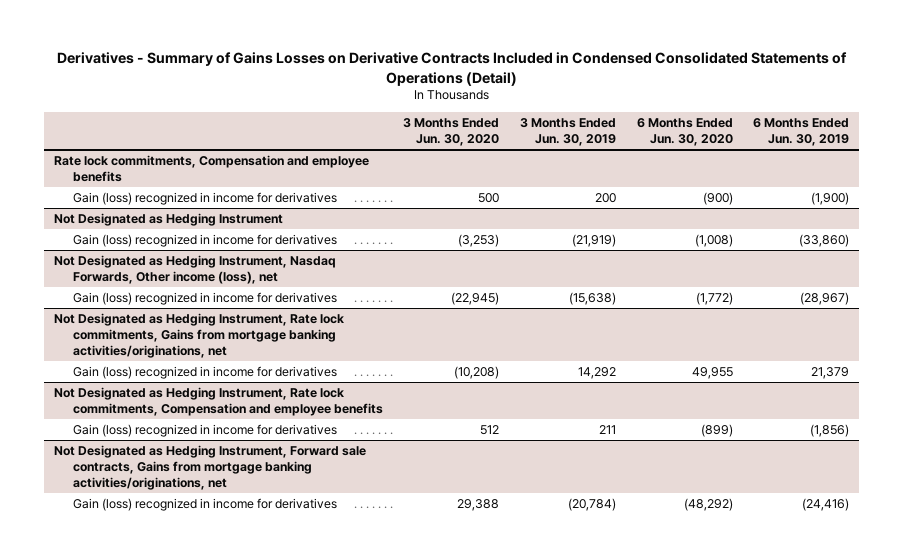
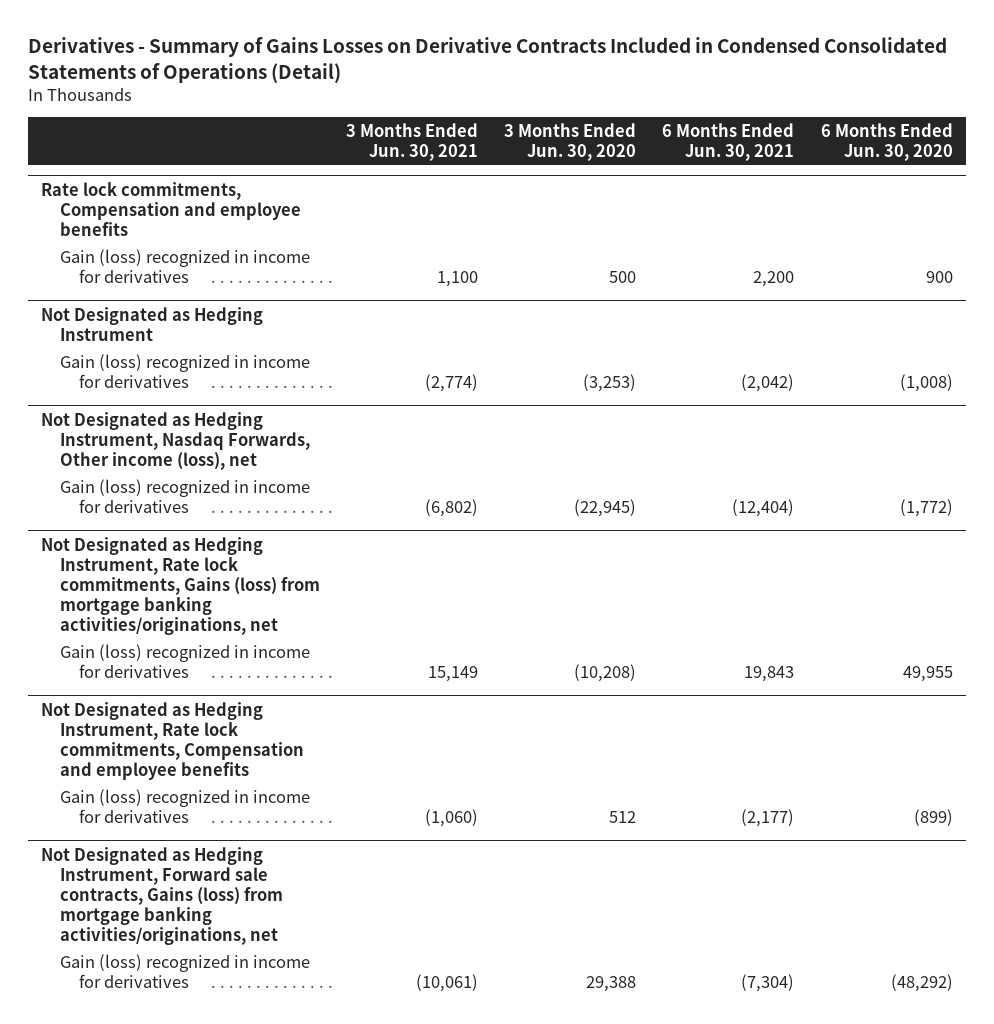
- | 3 Months Ended Jun. 30, 2020 | 3 Months Ended Jun. 30, 2019 | 6 Months Ended Jun. 30, 2020 | 6 Months Ended Jun. 30, 2019
+ | 3 Months Ended Jun. 30, 2021 | 3 Months Ended Jun. 30, 2020 | 6 Months Ended Jun. 30, 2021 | 6 Months Ended Jun. 30, 2020
@ Rate lock commitments, Compensation and employee benefits
- Gain (loss) recognized in income for derivatives | 500 | 200 | (900) | (1,900)
+ Gain (loss) recognized in income for derivatives | 1,100 | 500 | 2,200 | 900
- Not Designated as Hedging Instrument, Rate lock commitments, Gains from mortgage banking activities/originations, net
+ Not Designated as Hedging Instrument, Rate lock commitments, Gains (loss) from mortgage banking activities/originations, net
- Not Designated as Hedging Instrument, Forward sale contracts, Gains from mortgage banking activities/originations, net
+ Not Designated as Hedging Instrument, Forward sale contracts, Gains (loss) from mortgage banking activities/originations, net

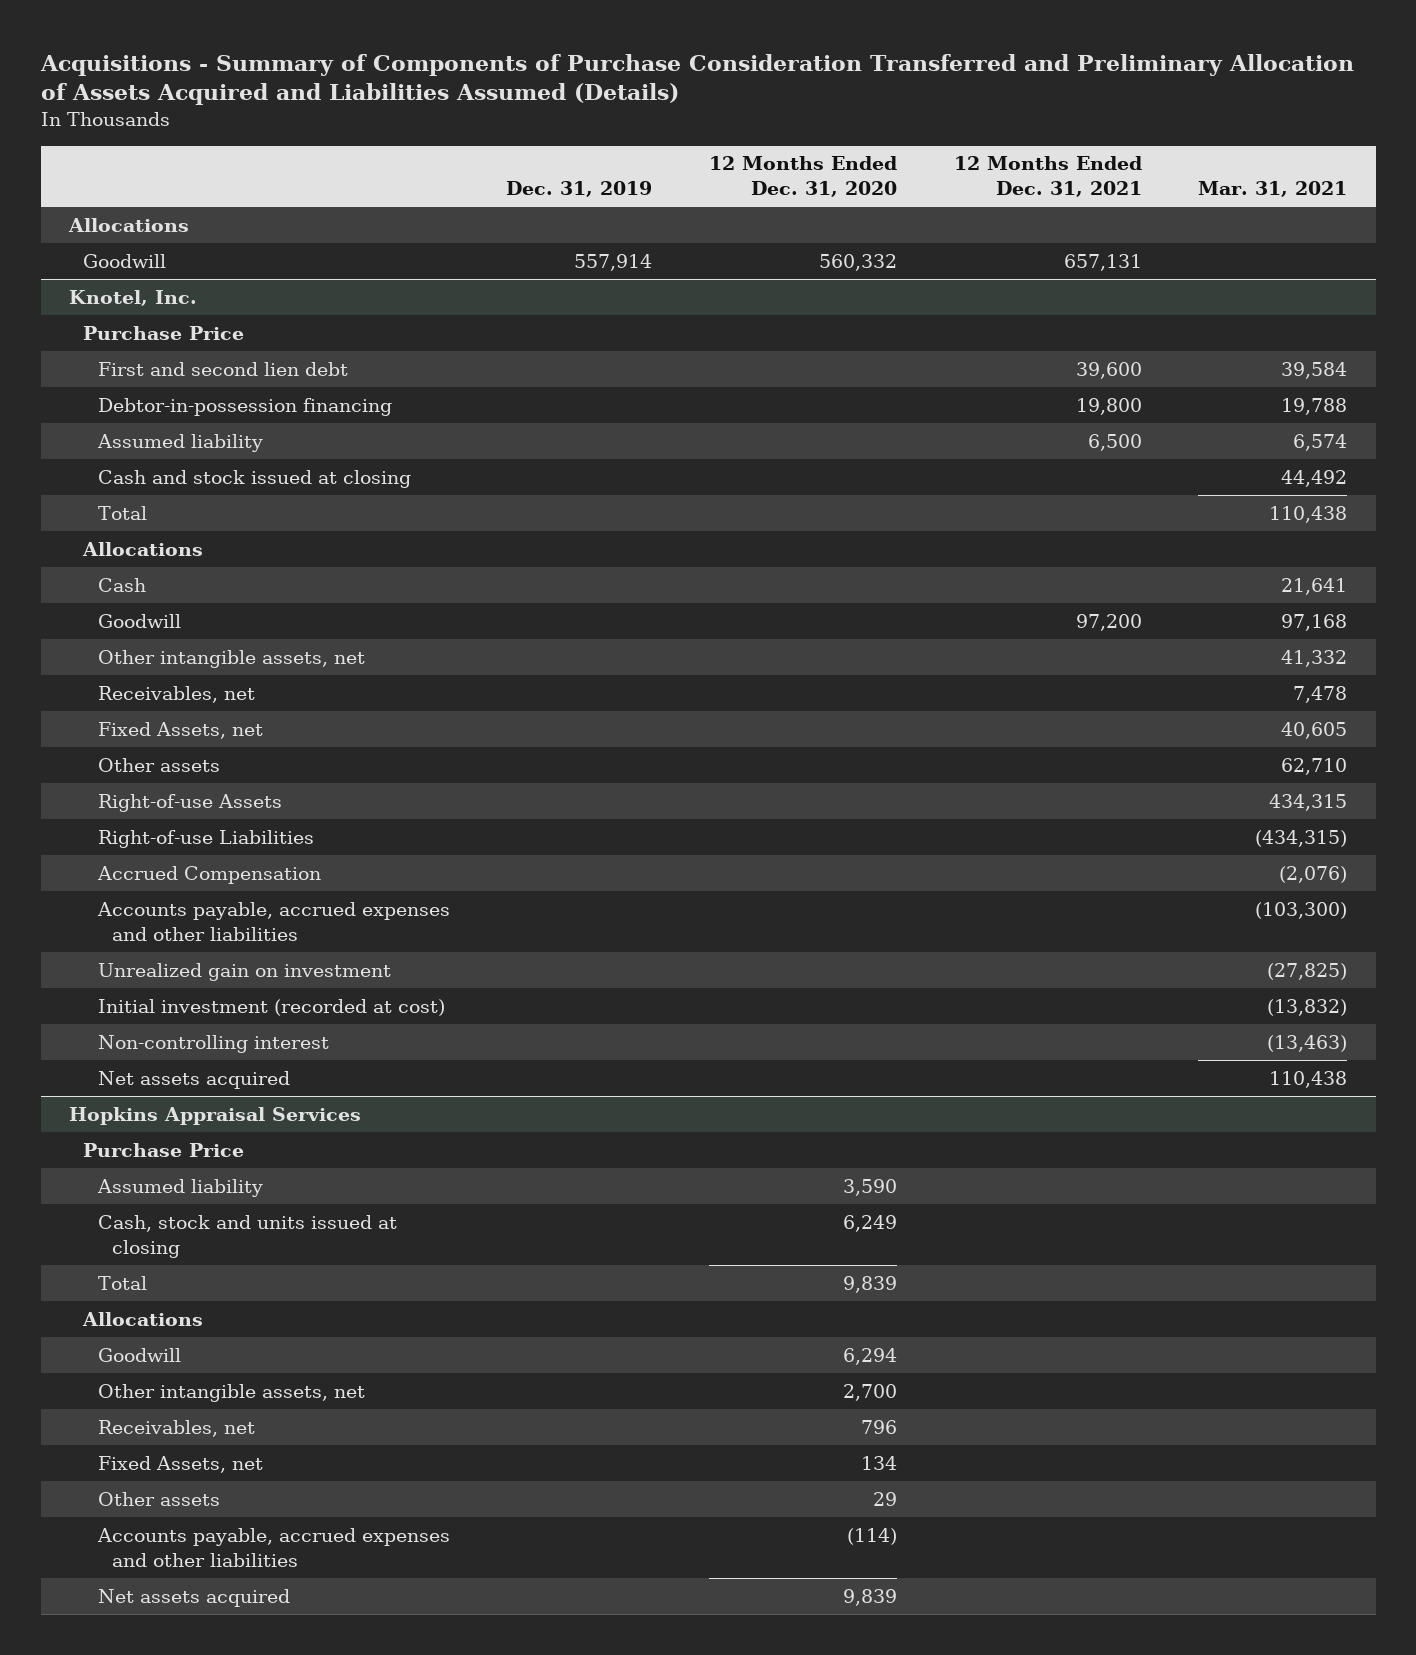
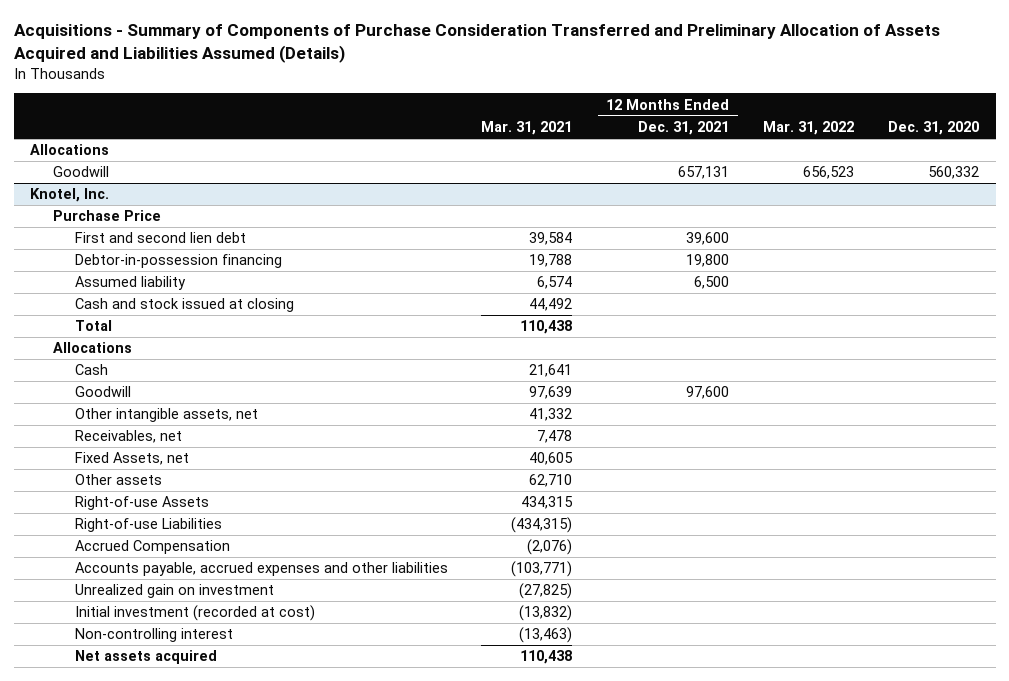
- | Dec. 31, 2019 | 12 Months Ended Dec. 31, 2020 | 12 Months Ended Dec. 31, 2021 | Mar. 31, 2021
+ | Mar. 31, 2021 | 12 Months Ended Dec. 31, 2021 | Mar. 31, 2022 | Dec. 31, 2020
@ Knotel, Inc.
- Goodwill | | | 97,200 | 97,168
+ Goodwill | 97,639 | 97,600 | |
- Accounts payable, accrued expenses and other liabilities | | | | (103,300)
+ Accounts payable, accrued expenses and other liabilities | (103,771) | | |
- Hopkins Appraisal Services
- Purchase Price
- Assumed liability | | 3,590 | |
- Cash, stock and units issued at closing | | 6,249 | |
- Total | | 9,839 | |
- Allocations
- Goodwill | | 6,294 | |
- Other intangible assets, net | | 2,700 | |
- Receivables, net | | 796 | |
- Fixed Assets, net | | 134 | |
- Other assets | | 29 | |
- Accounts payable, accrued expenses and other liabilities | | (114) | |
- Net assets acquired | | 9,839 | |

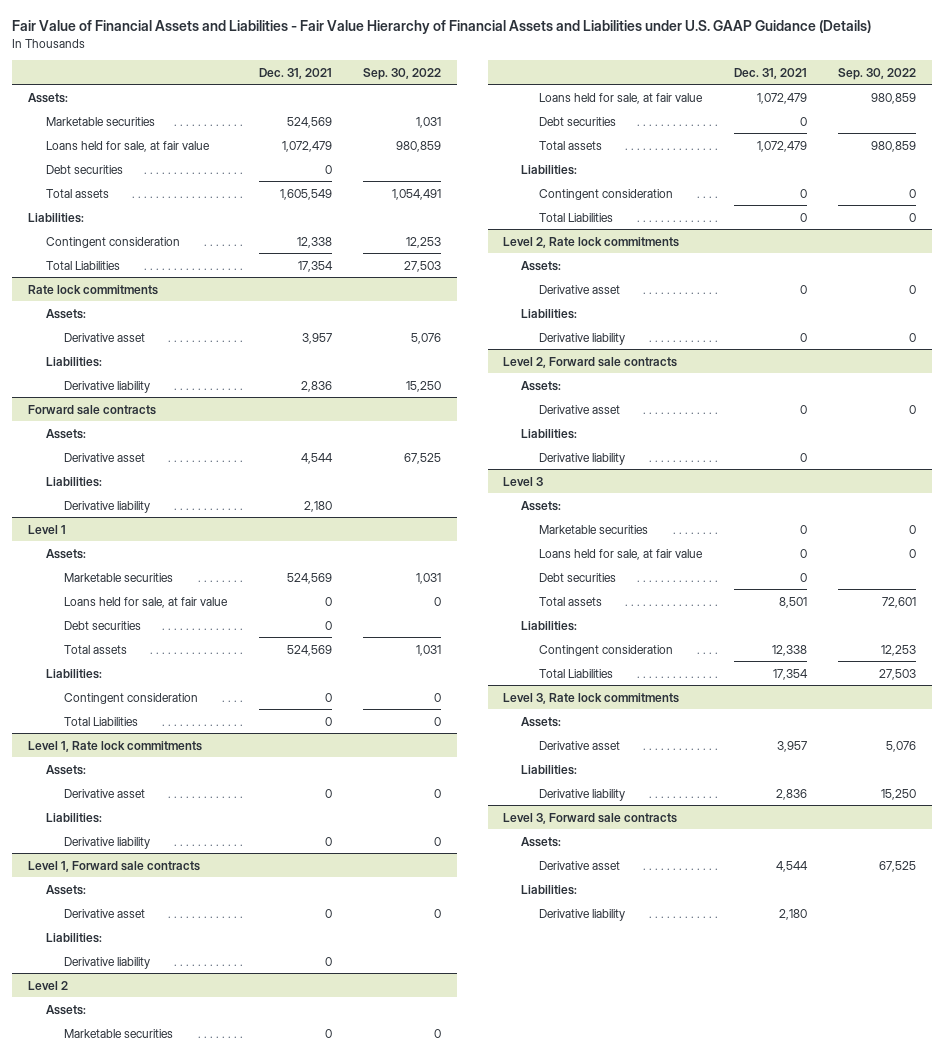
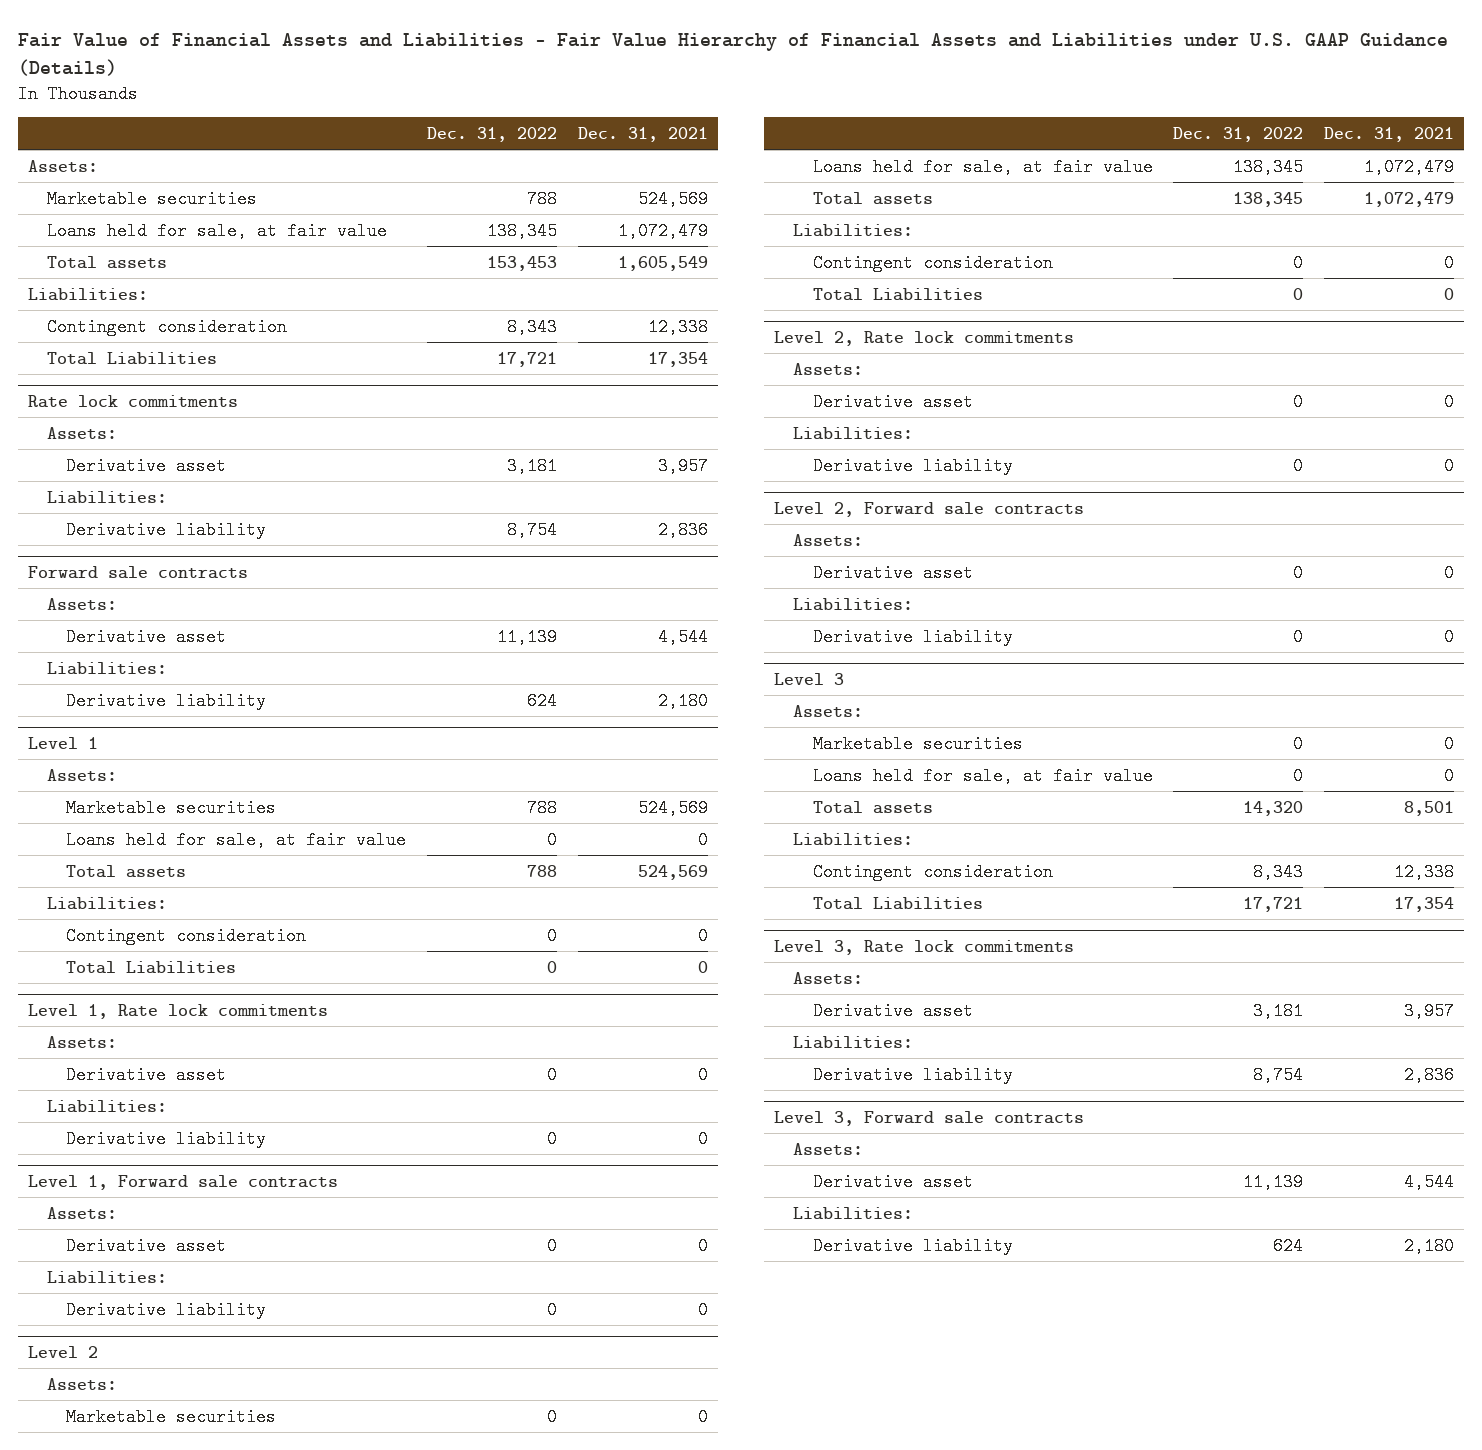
- | Dec. 31, 2021 | Sep. 30, 2022
+ | Dec. 31, 2022 | Dec. 31, 2021
- Debt securities | 0 |
@ Level 1
- Debt securities | 0 |
@ Level 2
- Debt securities | 0 |
@ Level 3
- Debt securities | 0 |

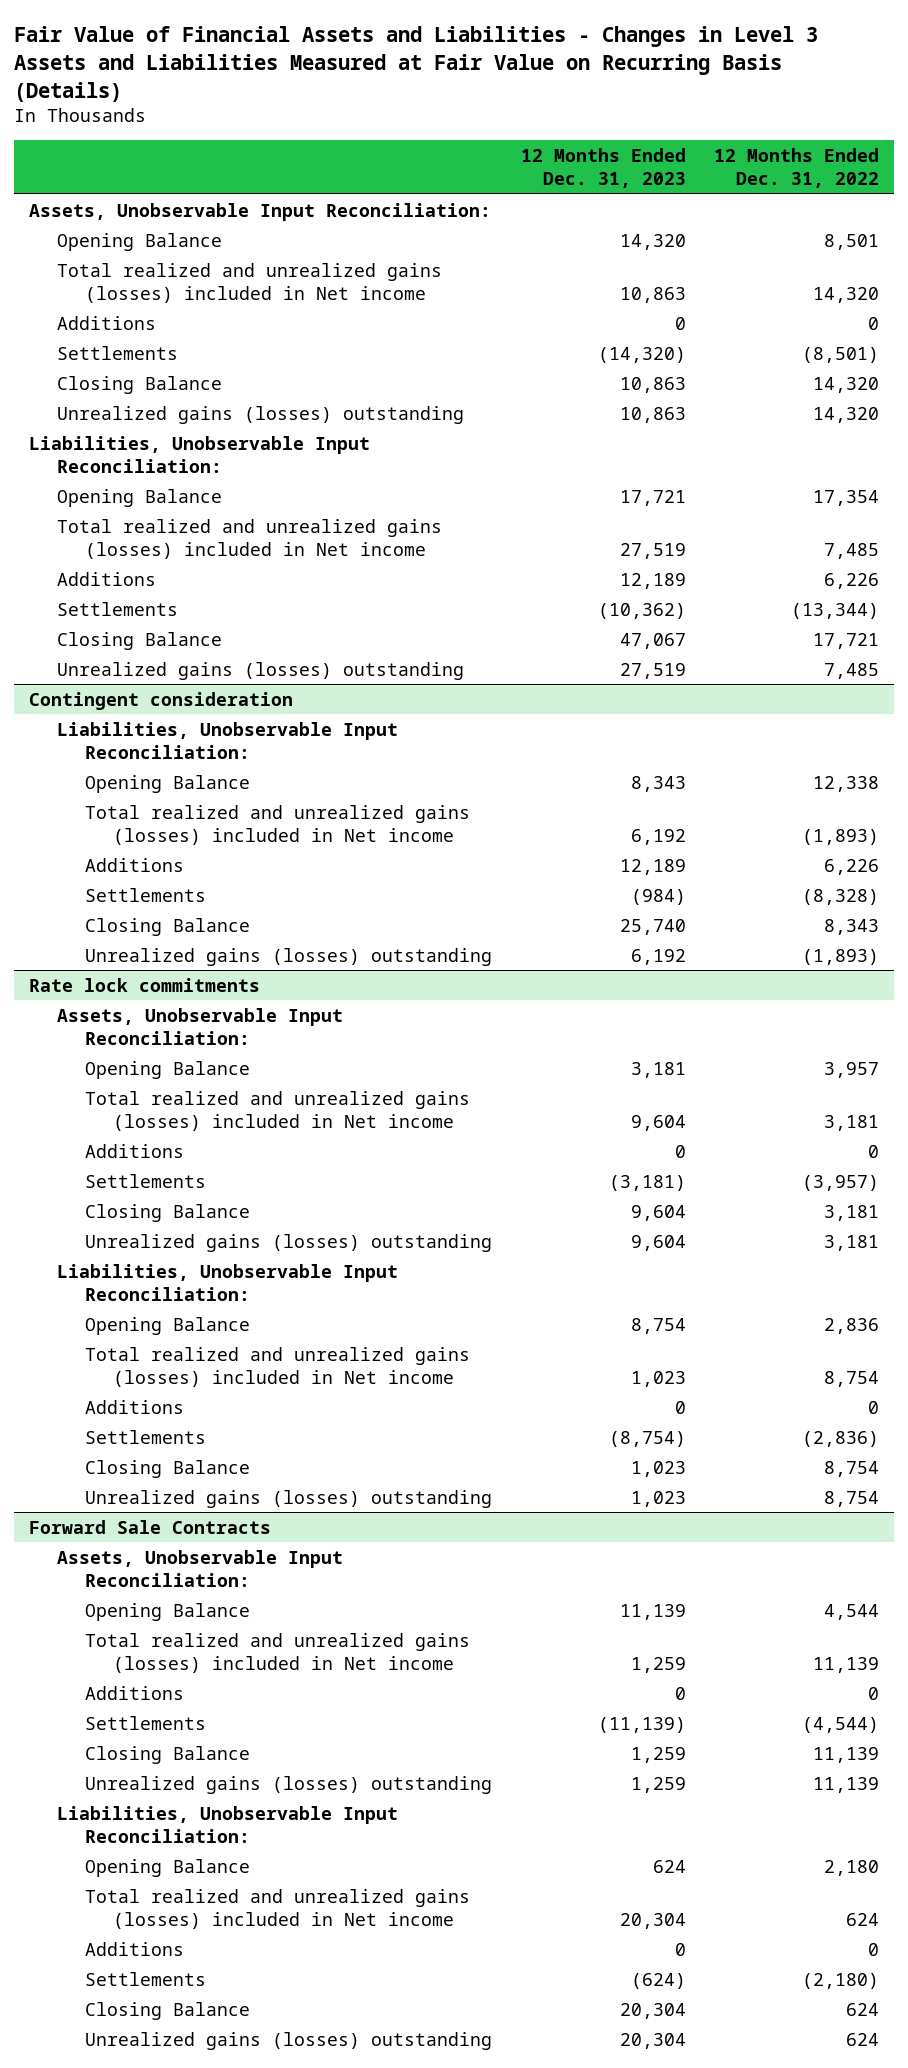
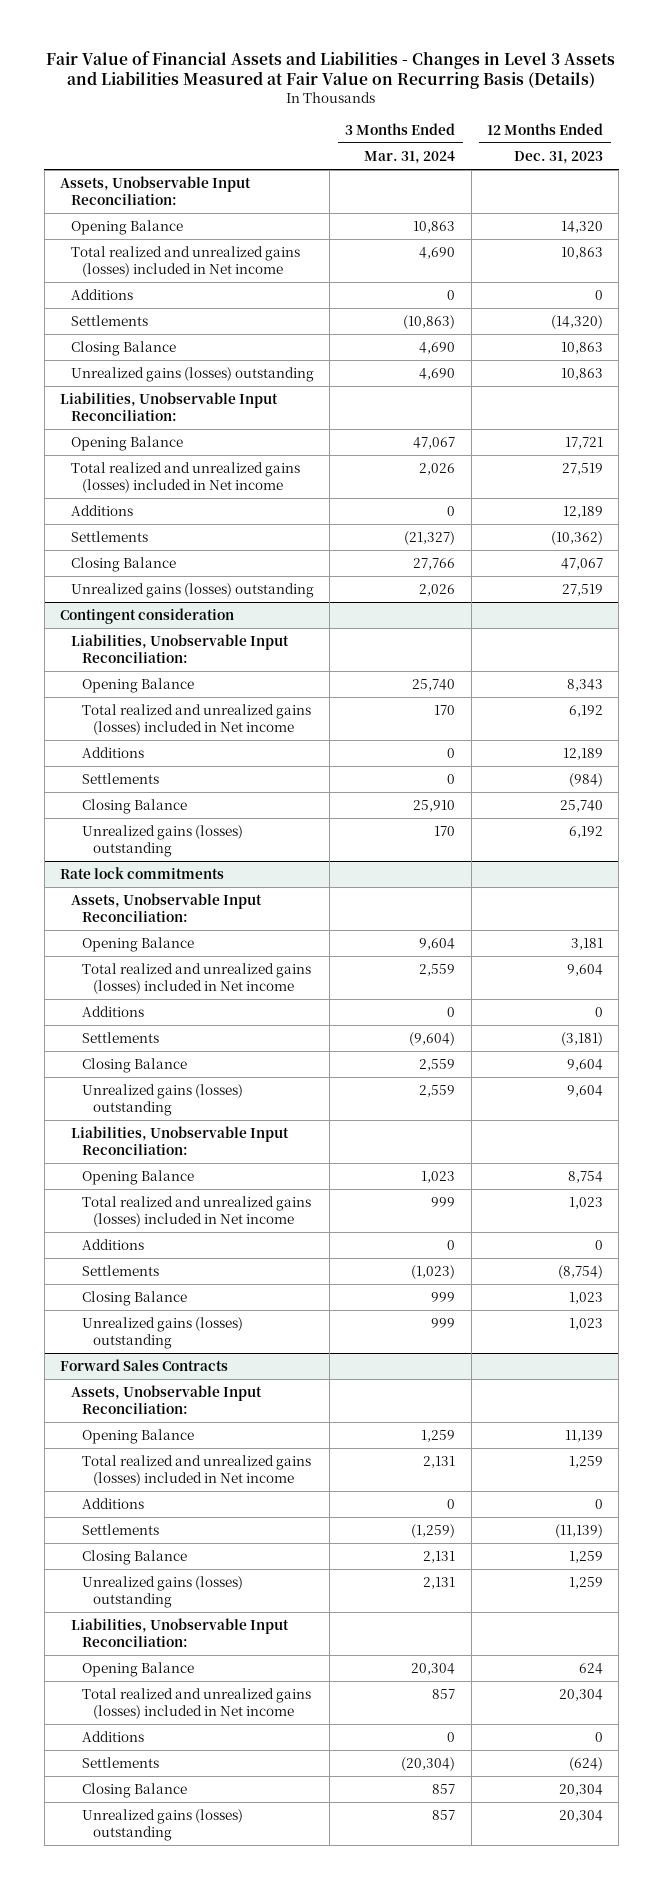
- | 12 Months Ended Dec. 31, 2023 | 12 Months Ended Dec. 31, 2022
+ | 3 Months Ended Mar. 31, 2024 | 12 Months Ended Dec. 31, 2023
- Forward Sale Contracts
+ Forward Sales Contracts

